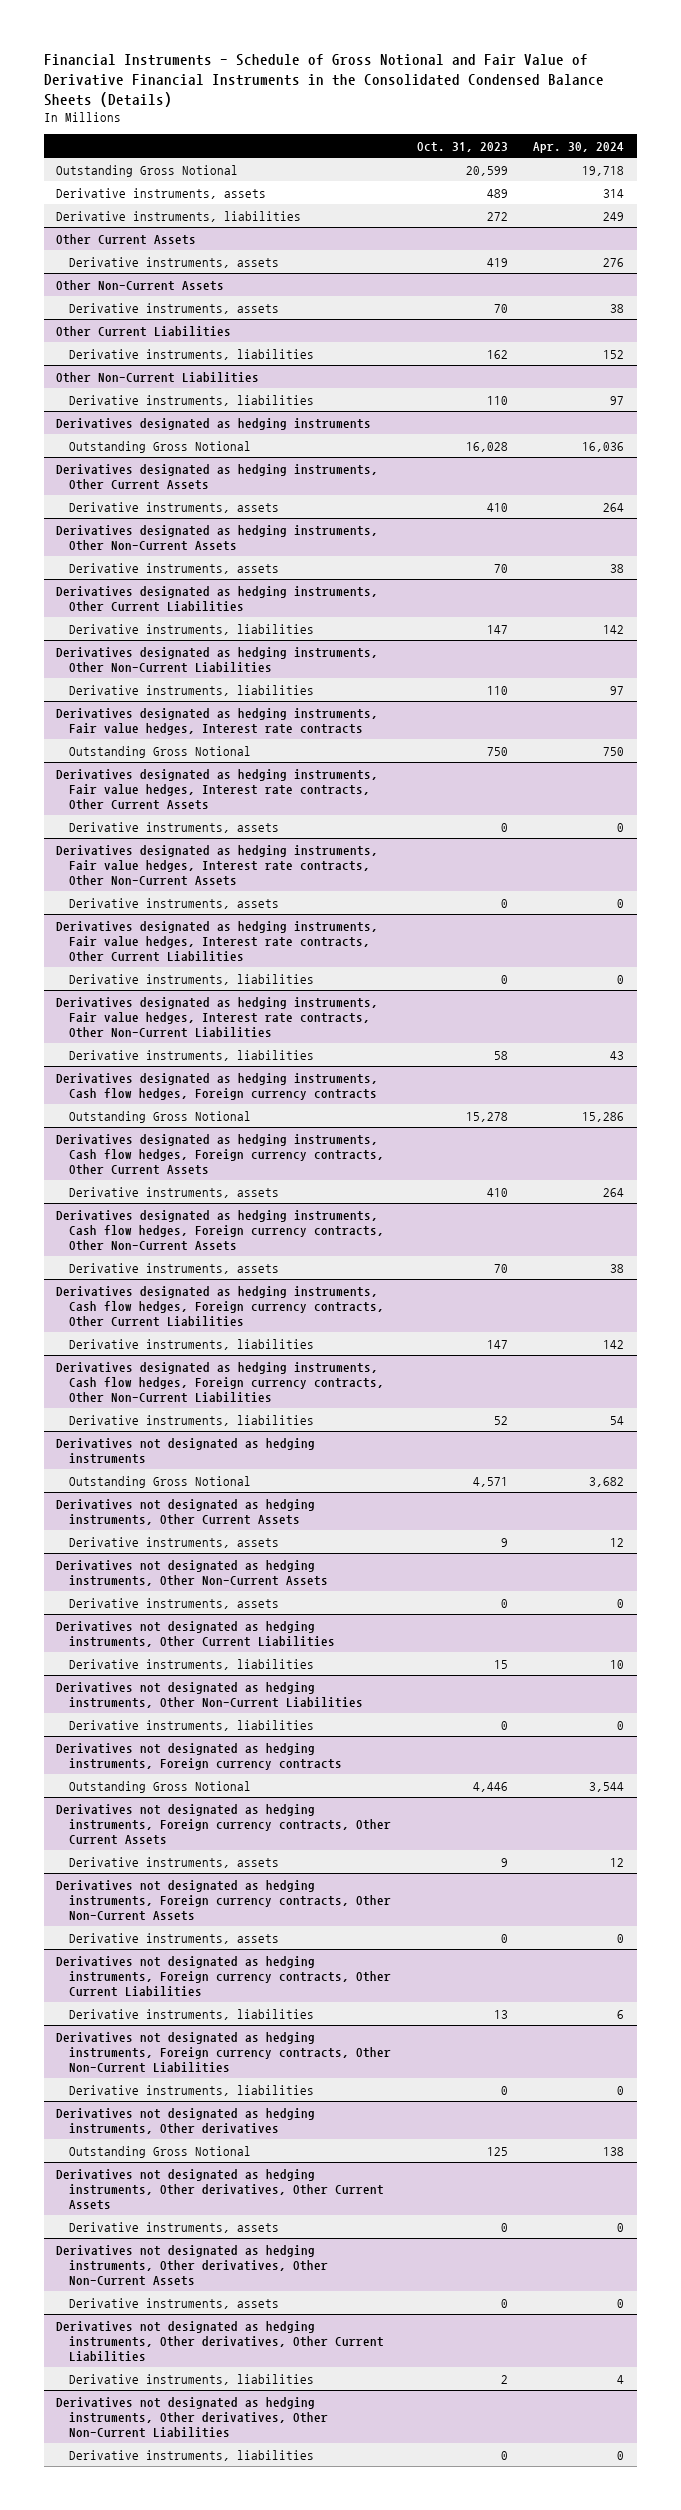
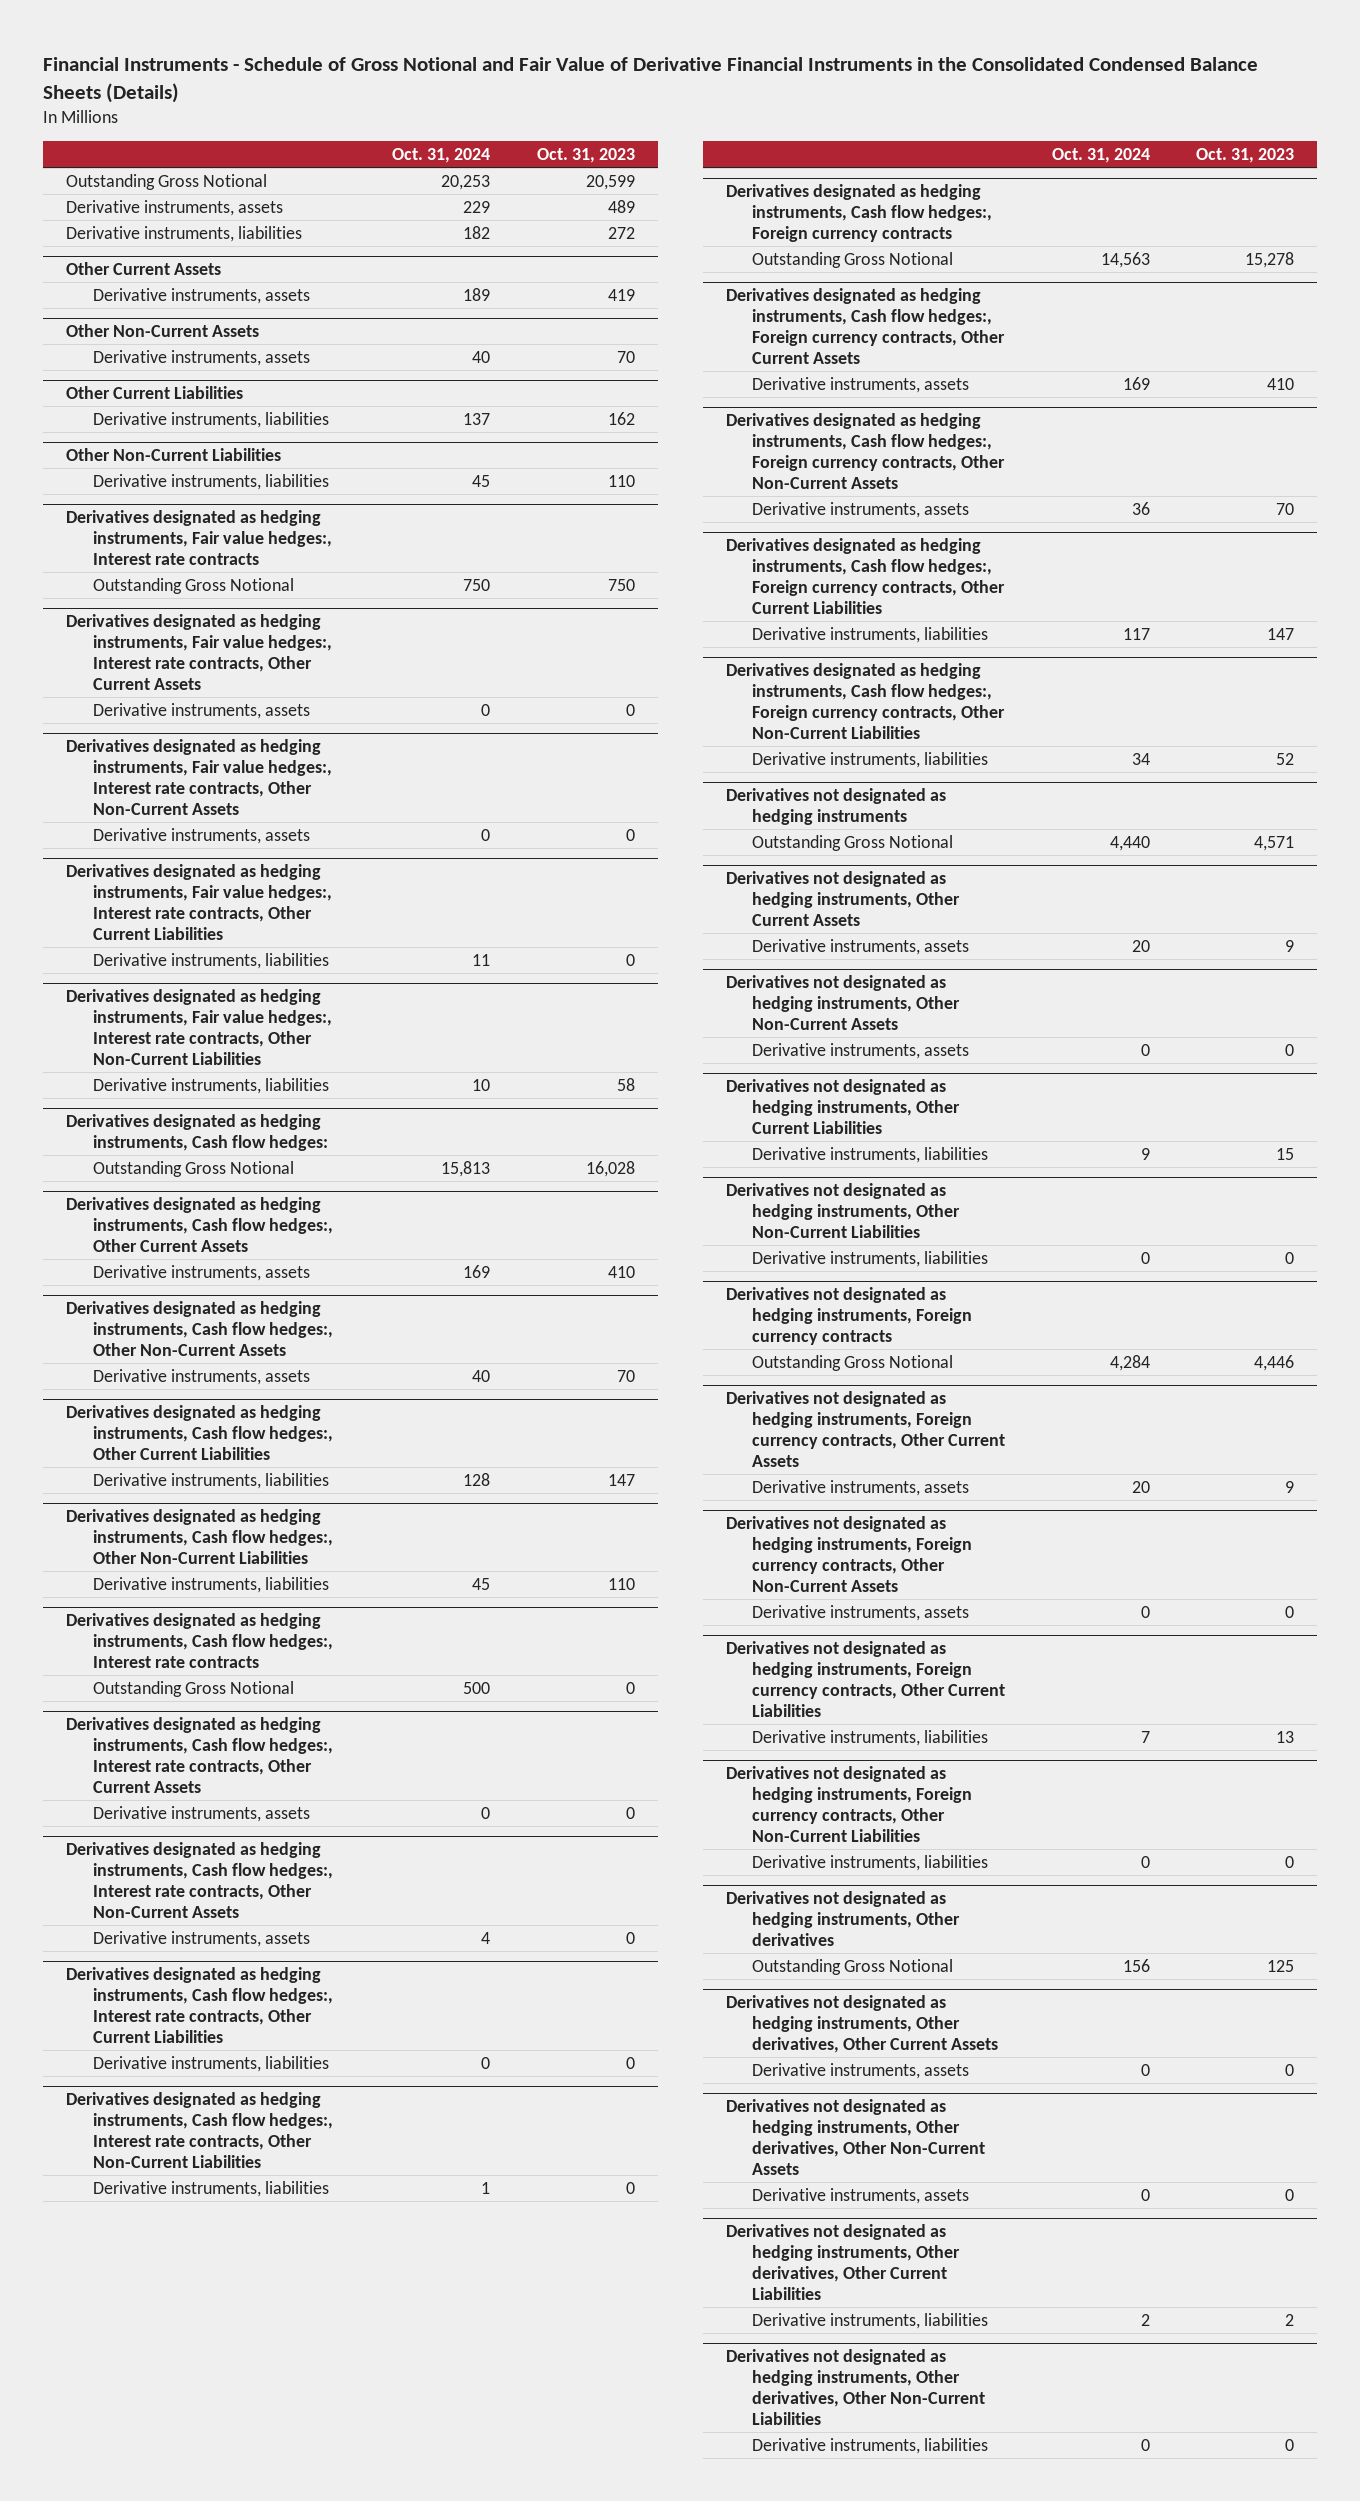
- | Oct. 31, 2023 | Apr. 30, 2024
+ | Oct. 31, 2024 | Oct. 31, 2023
- Derivatives designated as hedging instruments
+ Derivatives designated as hedging instruments, Fair value hedges:, Interest rate contracts
+ Outstanding Gross Notional | 750 | 750
+ Derivatives designated as hedging instruments, Fair value hedges:, Interest rate contracts, Other Current Assets
+ Derivative instruments, assets | 0 | 0
+ Derivatives designated as hedging instruments, Fair value hedges:, Interest rate contracts, Other Non-Current Assets
+ Derivative instruments, assets | 0 | 0
+ Derivatives designated as hedging instruments, Fair value hedges:, Interest rate contracts, Other Current Liabilities
+ Derivative instruments, liabilities | 11 | 0
+ Derivatives designated as hedging instruments, Fair value hedges:, Interest rate contracts, Other Non-Current Liabilities
+ Derivative instruments, liabilities | 10 | 58
+ Derivatives designated as hedging instruments, Cash flow hedges:
- Derivatives designated as hedging instruments, Other Current Assets
+ Derivatives designated as hedging instruments, Cash flow hedges:, Other Current Assets
- Derivatives designated as hedging instruments, Other Non-Current Assets
+ Derivatives designated as hedging instruments, Cash flow hedges:, Other Non-Current Assets
- Derivatives designated as hedging instruments, Other Current Liabilities
+ Derivatives designated as hedging instruments, Cash flow hedges:, Other Current Liabilities
- Derivatives designated as hedging instruments, Other Non-Current Liabilities
+ Derivatives designated as hedging instruments, Cash flow hedges:, Other Non-Current Liabilities
- Derivatives designated as hedging instruments, Fair value hedges, Interest rate contracts
- Outstanding Gross Notional | 750 | 750
- Derivatives designated as hedging instruments, Fair value hedges, Interest rate contracts, Other Current Assets
+ Derivatives designated as hedging instruments, Cash flow hedges:, Interest rate contracts
+ Outstanding Gross Notional | 500 | 0
+ Derivatives designated as hedging instruments, Cash flow hedges:, Interest rate contracts, Other Current Assets
- Derivatives designated as hedging instruments, Fair value hedges, Interest rate contracts, Other Non-Current Assets
+ Derivatives designated as hedging instruments, Cash flow hedges:, Interest rate contracts, Other Non-Current Assets
- Derivatives designated as hedging instruments, Fair value hedges, Interest rate contracts, Other Current Liabilities
+ Derivatives designated as hedging instruments, Cash flow hedges:, Interest rate contracts, Other Current Liabilities
- Derivatives designated as hedging instruments, Fair value hedges, Interest rate contracts, Other Non-Current Liabilities
- Derivative instruments, liabilities | 58 | 43
- Derivatives designated as hedging instruments, Cash flow hedges, Foreign currency contracts
+ Derivatives designated as hedging instruments, Cash flow hedges:, Interest rate contracts, Other Non-Current Liabilities
+ Derivative instruments, liabilities | 1 | 0
+ Derivatives designated as hedging instruments, Cash flow hedges:, Foreign currency contracts
- Derivatives designated as hedging instruments, Cash flow hedges, Foreign currency contracts, Other Current Assets
+ Derivatives designated as hedging instruments, Cash flow hedges:, Foreign currency contracts, Other Current Assets
- Derivatives designated as hedging instruments, Cash flow hedges, Foreign currency contracts, Other Non-Current Assets
+ Derivatives designated as hedging instruments, Cash flow hedges:, Foreign currency contracts, Other Non-Current Assets
- Derivatives designated as hedging instruments, Cash flow hedges, Foreign currency contracts, Other Current Liabilities
+ Derivatives designated as hedging instruments, Cash flow hedges:, Foreign currency contracts, Other Current Liabilities
- Derivatives designated as hedging instruments, Cash flow hedges, Foreign currency contracts, Other Non-Current Liabilities
+ Derivatives designated as hedging instruments, Cash flow hedges:, Foreign currency contracts, Other Non-Current Liabilities

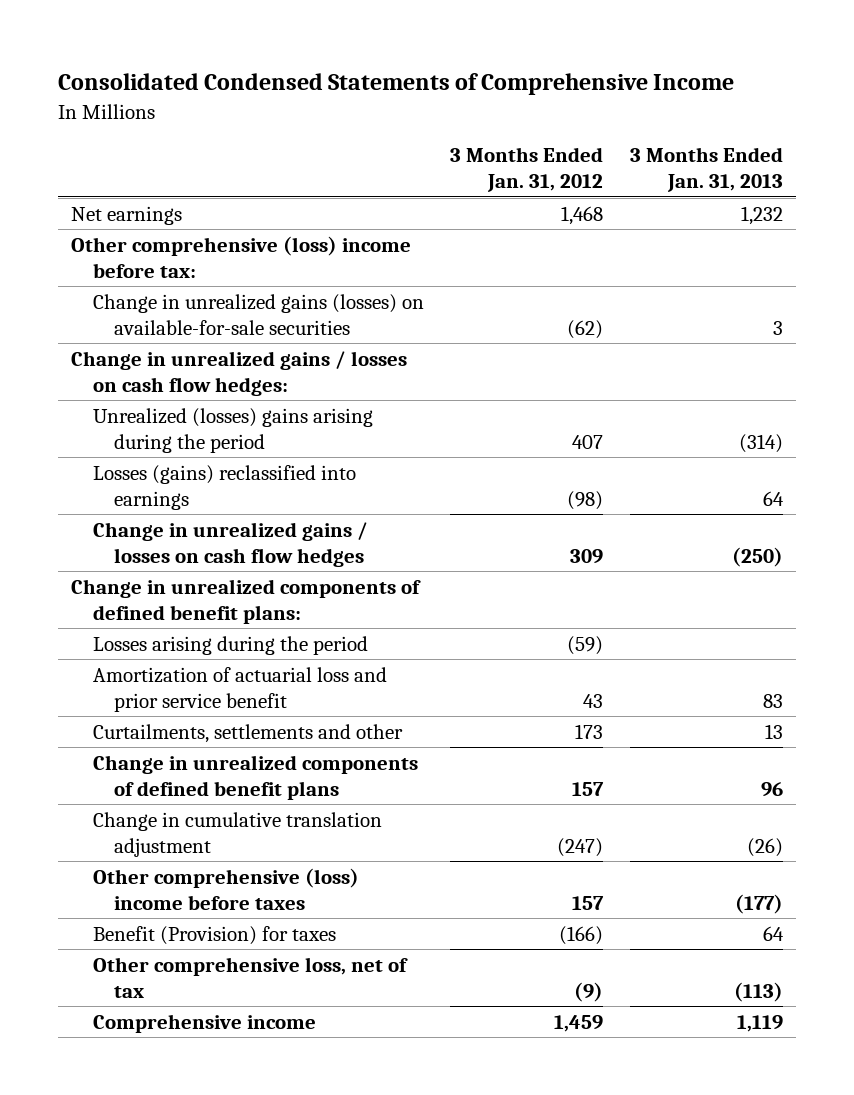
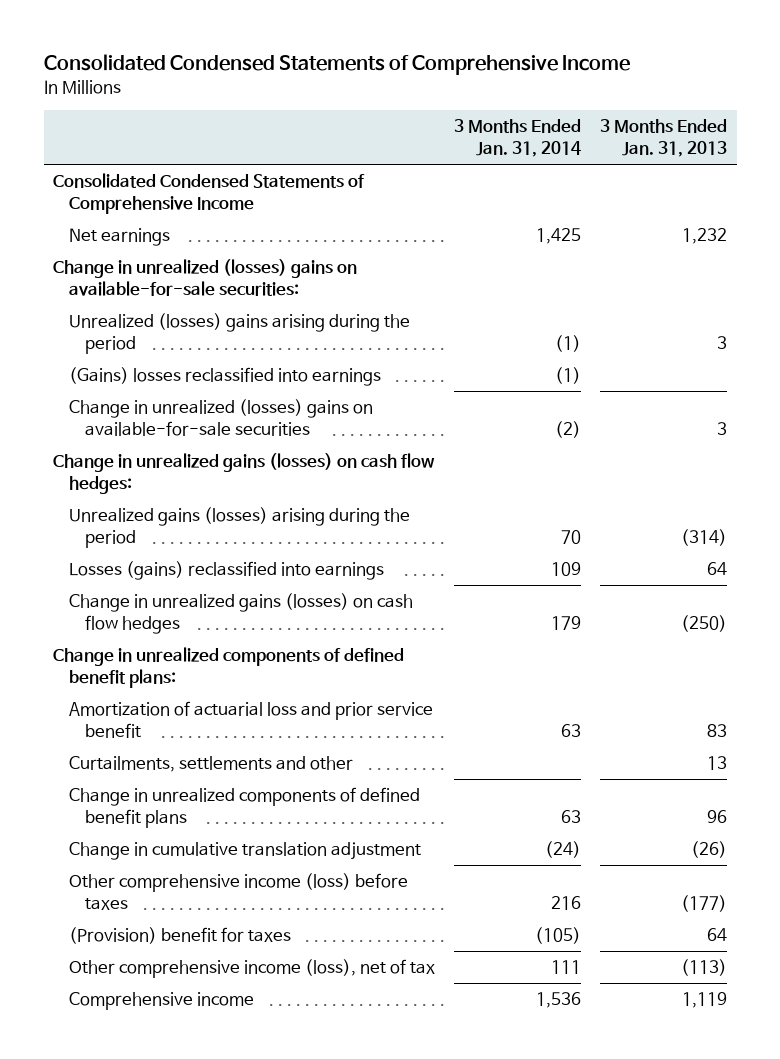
- | 3 Months Ended Jan. 31, 2012 | 3 Months Ended Jan. 31, 2013
+ | 3 Months Ended Jan. 31, 2014 | 3 Months Ended Jan. 31, 2013
+ Consolidated Condensed Statements of Comprehensive Income
- Other comprehensive (loss) income before tax:
- Change in unrealized gains (losses) on available-for-sale securities | (62) | 3
- Change in unrealized gains / losses on cash flow hedges:
- Unrealized (losses) gains arising during the period | 407 | (314)
+ Change in unrealized (losses) gains on available-for-sale securities:
+ Unrealized (losses) gains arising during the period | (1) | 3
+ (Gains) losses reclassified into earnings | (1) |
+ Change in unrealized (losses) gains on available-for-sale securities | (2) | 3
+ Change in unrealized gains (losses) on cash flow hedges:
+ Unrealized gains (losses) arising during the period | 70 | (314)
- Change in unrealized gains / losses on cash flow hedges | 309 | (250)
+ Change in unrealized gains (losses) on cash flow hedges | 179 | (250)
- Losses arising during the period | (59) |
- Other comprehensive (loss) income before taxes | 157 | (177)
- Benefit (Provision) for taxes | (166) | 64
- Other comprehensive loss, net of tax | (9) | (113)
+ Other comprehensive income (loss) before taxes | 216 | (177)
+ (Provision) benefit for taxes | (105) | 64
+ Other comprehensive income (loss), net of tax | 111 | (113)

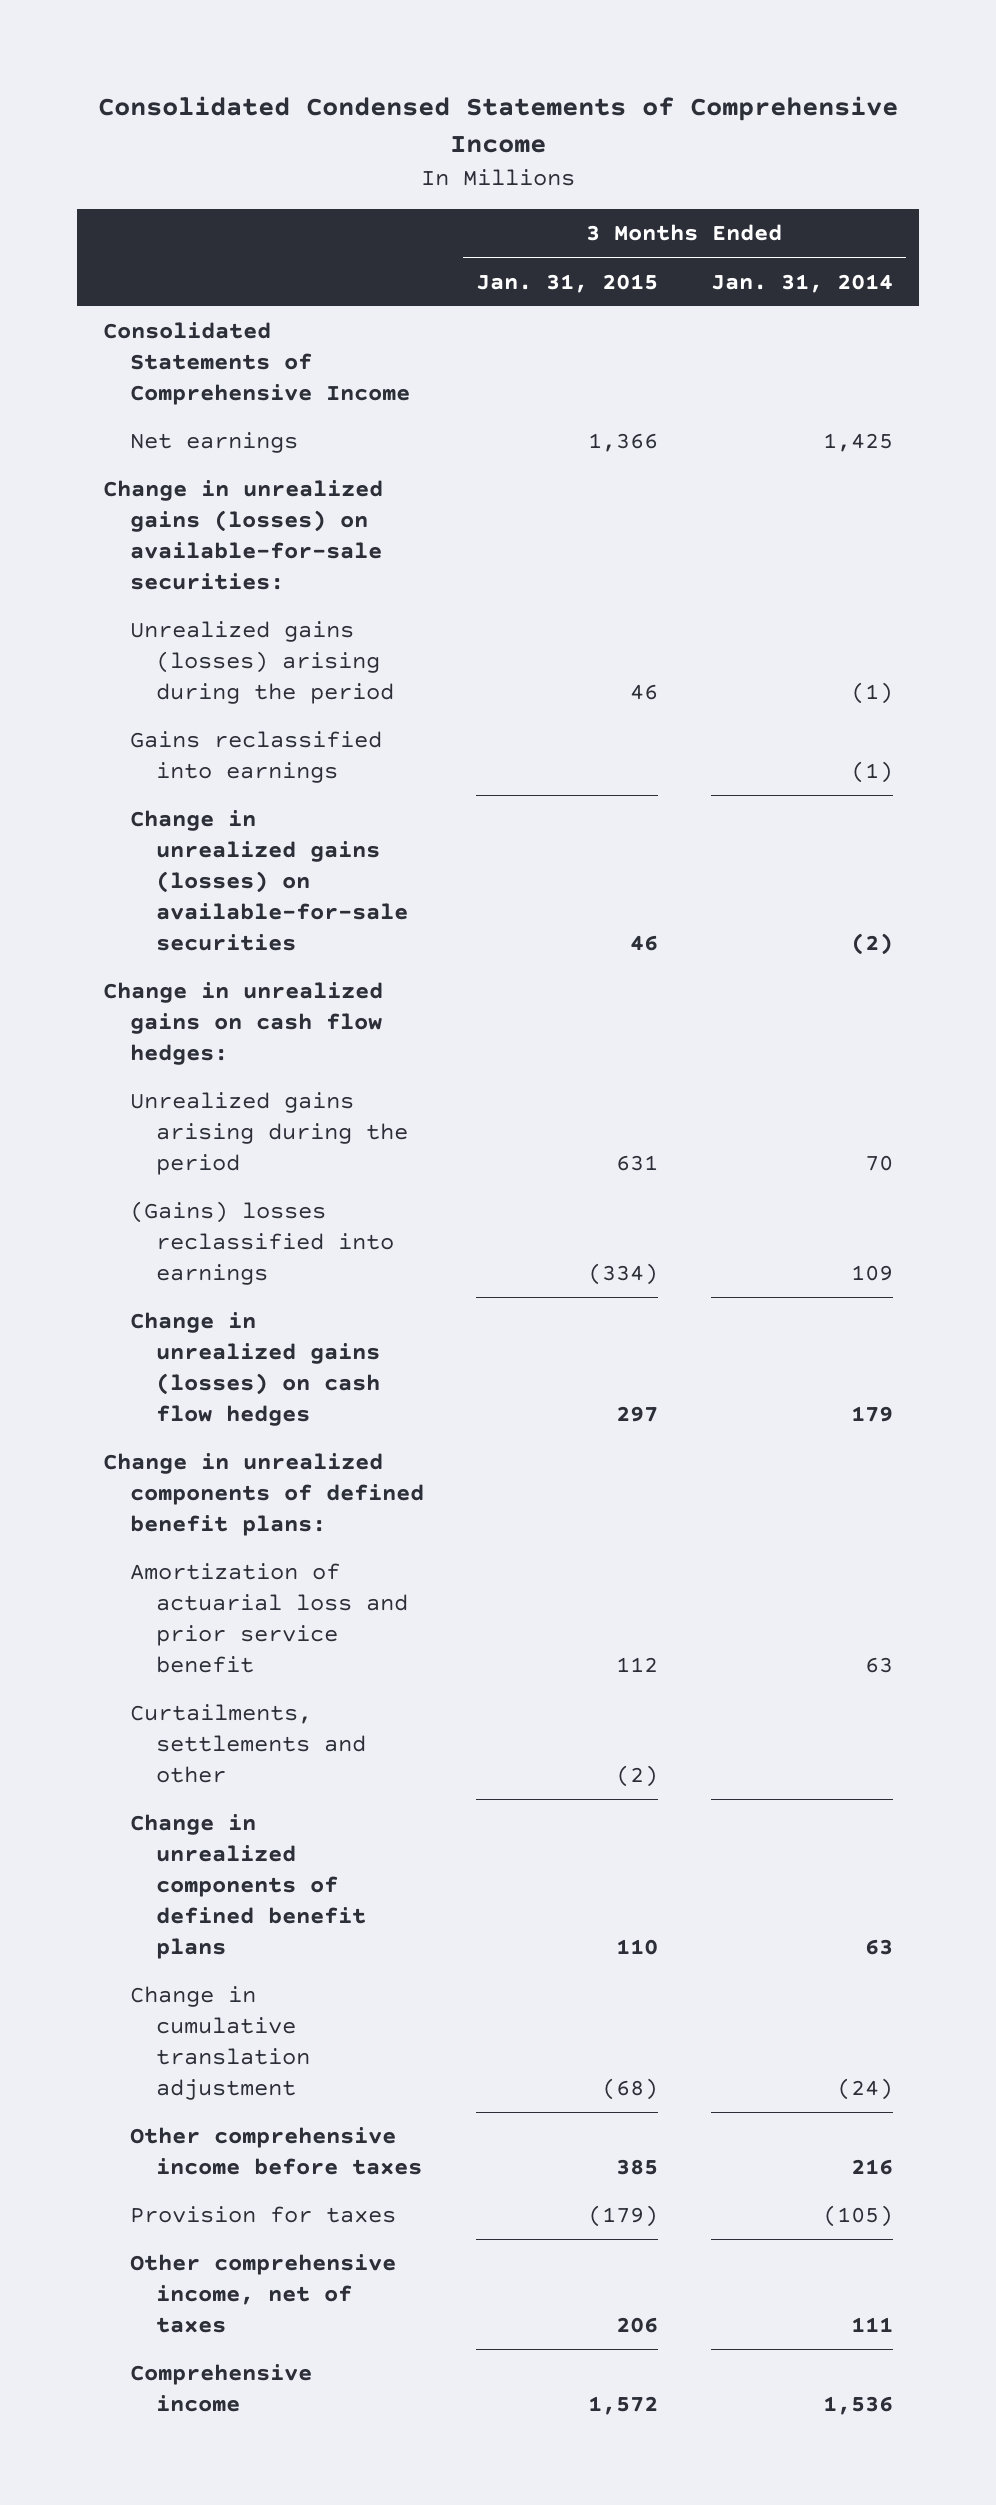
- | 3 Months Ended Jan. 31, 2014 | 3 Months Ended Jan. 31, 2013
+ | 3 Months Ended Jan. 31, 2015 | 3 Months Ended Jan. 31, 2014
- Consolidated Condensed Statements of Comprehensive Income
+ Consolidated Statements of Comprehensive Income
- Change in unrealized (losses) gains on available-for-sale securities:
- Unrealized (losses) gains arising during the period | (1) | 3
- (Gains) losses reclassified into earnings | (1) |
- Change in unrealized (losses) gains on available-for-sale securities | (2) | 3
- Change in unrealized gains (losses) on cash flow hedges:
- Unrealized gains (losses) arising during the period | 70 | (314)
- Losses (gains) reclassified into earnings | 109 | 64
+ Change in unrealized gains (losses) on available-for-sale securities:
+ Unrealized gains (losses) arising during the period | 46 | (1)
+ Gains reclassified into earnings | | (1)
+ Change in unrealized gains (losses) on available-for-sale securities | 46 | (2)
+ Change in unrealized gains on cash flow hedges:
+ Unrealized gains arising during the period | 631 | 70
+ (Gains) losses reclassified into earnings | (334) | 109
- Other comprehensive income (loss) before taxes | 216 | (177)
- (Provision) benefit for taxes | (105) | 64
- Other comprehensive income (loss), net of tax | 111 | (113)
+ Other comprehensive income before taxes | 385 | 216
+ Provision for taxes | (179) | (105)
+ Other comprehensive income, net of taxes | 206 | 111

